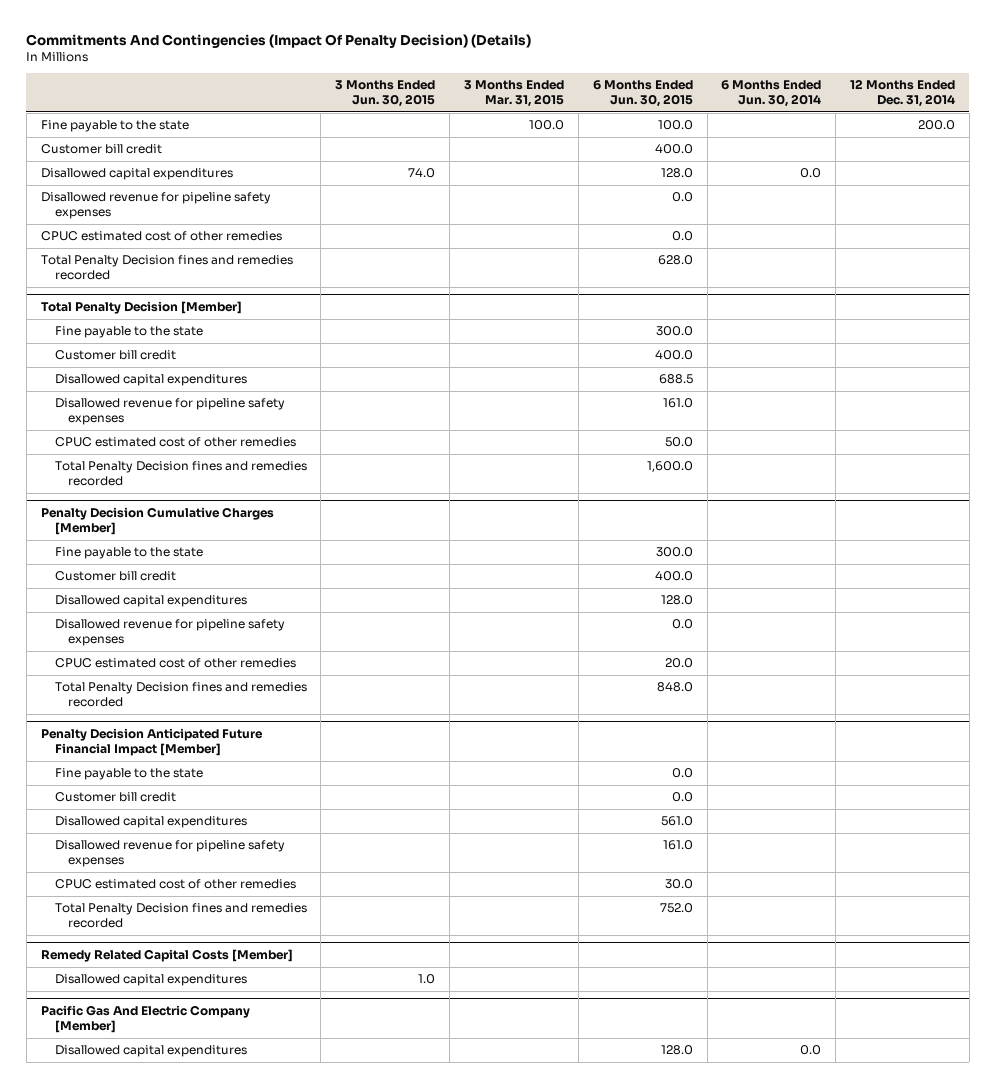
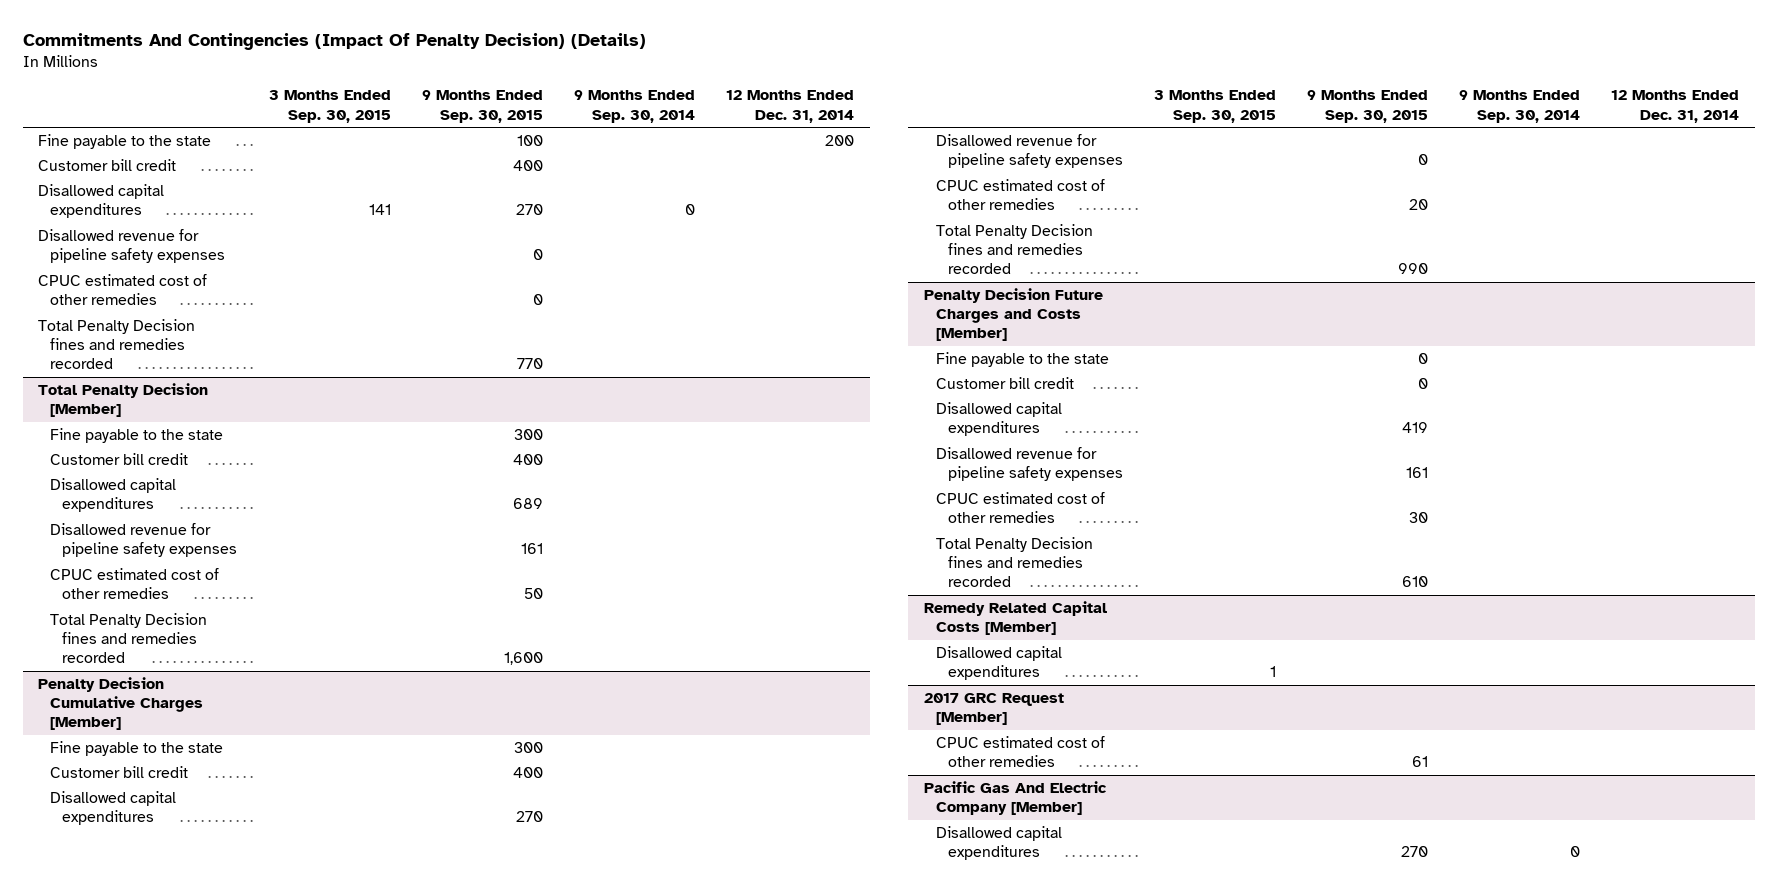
- | 3 Months Ended Jun. 30, 2015 | 3 Months Ended Mar. 31, 2015 | 6 Months Ended Jun. 30, 2015 | 6 Months Ended Jun. 30, 2014 | 12 Months Ended Dec. 31, 2014
+ | 3 Months Ended Sep. 30, 2015 | 9 Months Ended Sep. 30, 2015 | 9 Months Ended Sep. 30, 2014 | 12 Months Ended Dec. 31, 2014
- Fine payable to the state | | 100.0 | 100.0 | | 200.0
+ Fine payable to the state | | 100 | | 200
- Penalty Decision Anticipated Future Financial Impact [Member]
+ Penalty Decision Future Charges and Costs [Member]
+ 2017 GRC Request [Member]
+ CPUC estimated cost of other remedies | | 61 | |

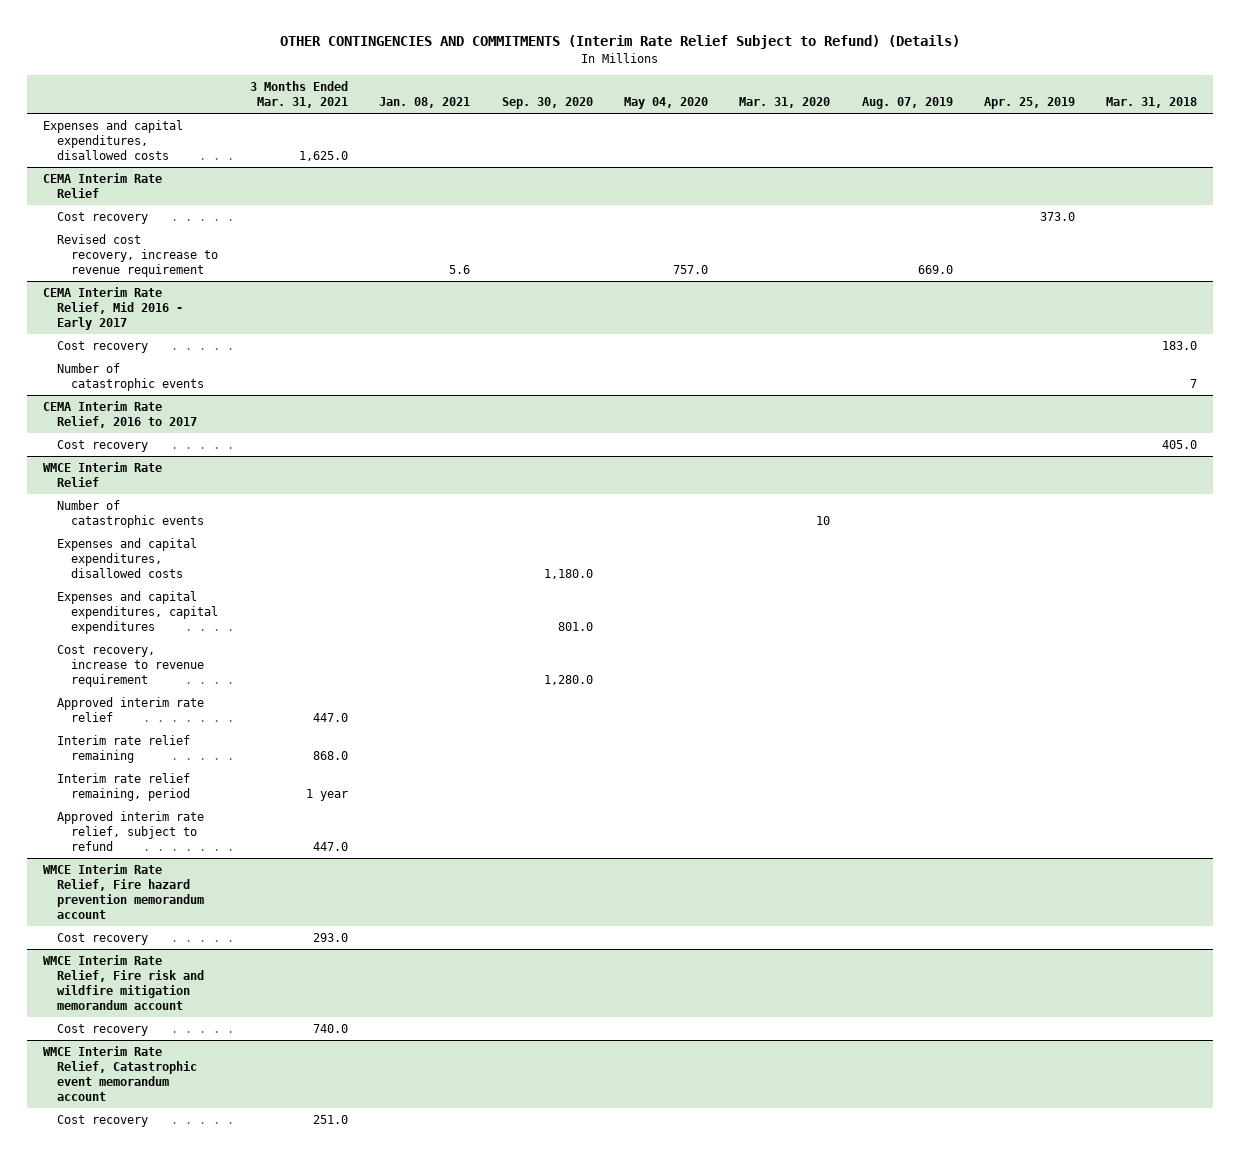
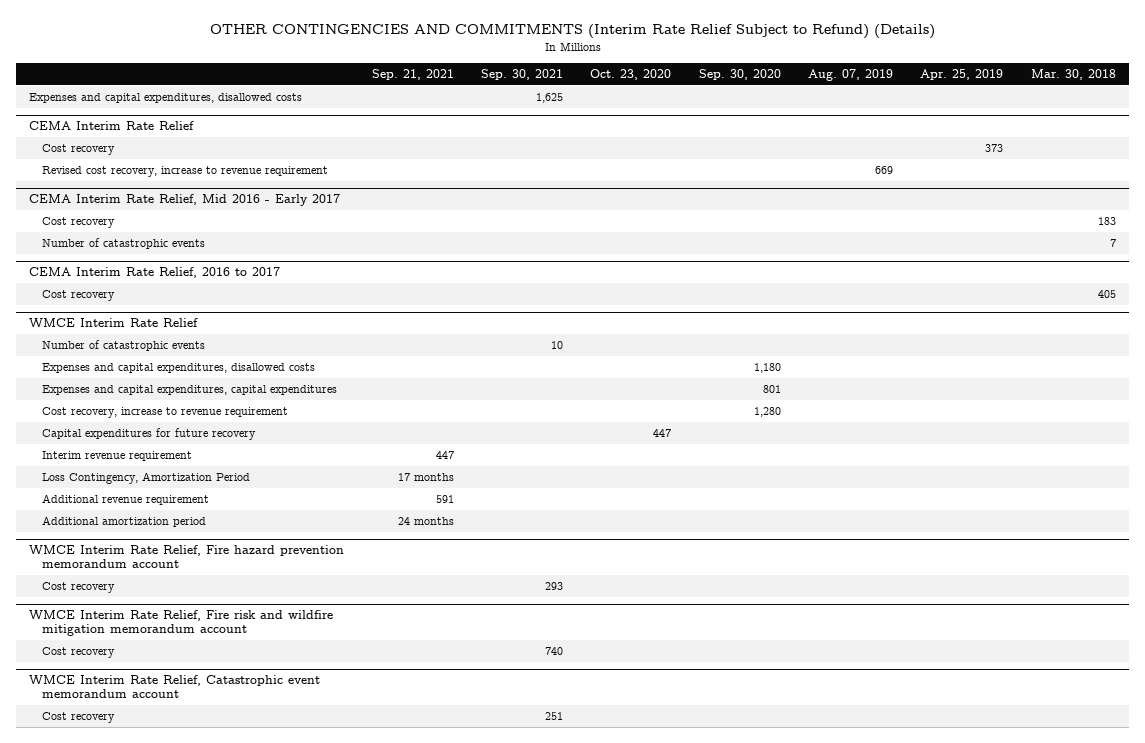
- | 3 Months Ended Mar. 31, 2021 | Jan. 08, 2021 | Sep. 30, 2020 | May 04, 2020 | Mar. 31, 2020 | Aug. 07, 2019 | Apr. 25, 2019 | Mar. 31, 2018
+ | Sep. 21, 2021 | Sep. 30, 2021 | Oct. 23, 2020 | Sep. 30, 2020 | Aug. 07, 2019 | Apr. 25, 2019 | Mar. 30, 2018
@ CEMA Interim Rate Relief
- Cost recovery | | | | | | | 373.0 |
- Revised cost recovery, increase to revenue requirement | | 5.6 | | 757.0 | | 669.0 | |
+ Cost recovery | | | | | | 373 |
+ Revised cost recovery, increase to revenue requirement | | | | | 669 | |
@ WMCE Interim Rate Relief
- Expenses and capital expenditures, disallowed costs | | | 1,180.0 | | | | |
- Expenses and capital expenditures, capital expenditures | | | 801.0 | | | | |
- Cost recovery, increase to revenue requirement | | | 1,280.0 | | | | |
- Approved interim rate relief | 447.0 | | | | | | |
- Interim rate relief remaining | 868.0 | | | | | | |
- Interim rate relief remaining, period | 1 year | | | | | | |
- Approved interim rate relief, subject to refund | 447.0 | | | | | | |
+ Expenses and capital expenditures, disallowed costs | | | | 1,180 | | |
+ Expenses and capital expenditures, capital expenditures | | | | 801 | | |
+ Cost recovery, increase to revenue requirement | | | | 1,280 | | |
+ Capital expenditures for future recovery | | | 447 | | | |
+ Interim revenue requirement | 447 | | | | | |
+ Loss Contingency, Amortization Period | 17 months | | | | | |
+ Additional revenue requirement | 591 | | | | | |
+ Additional amortization period | 24 months | | | | | |

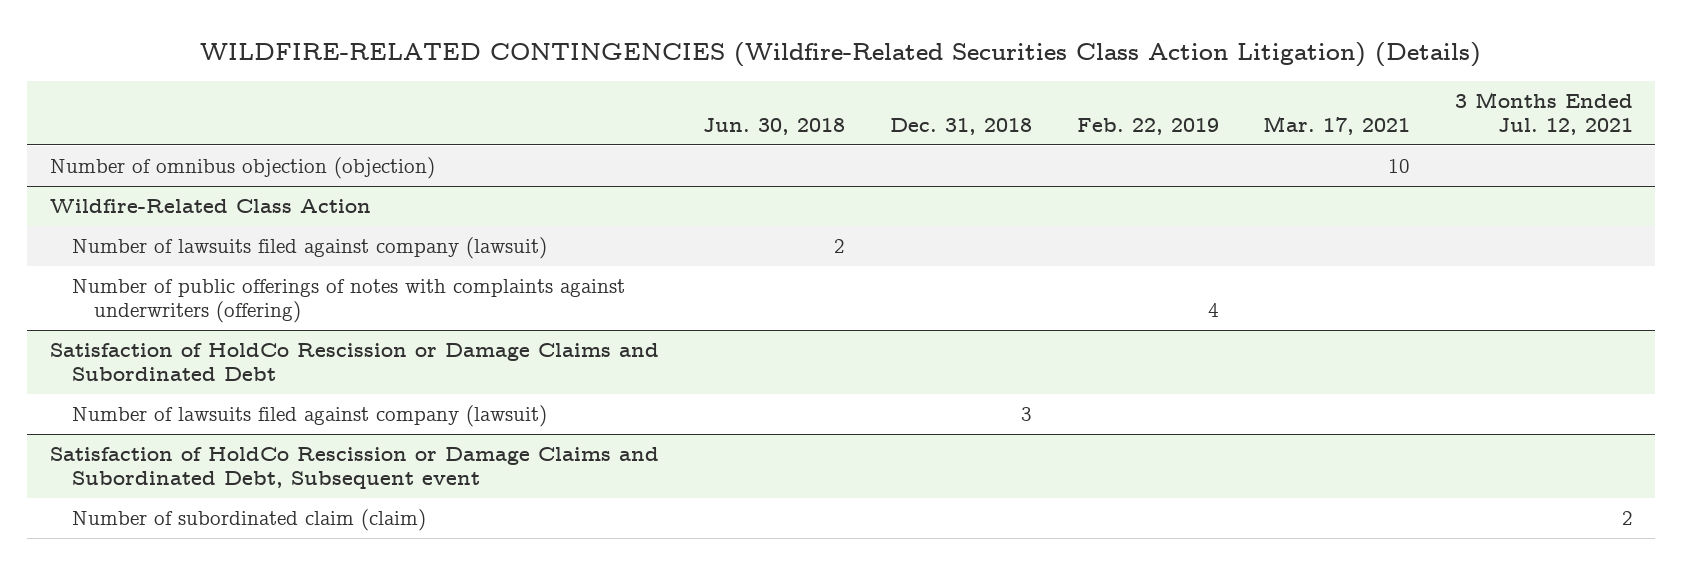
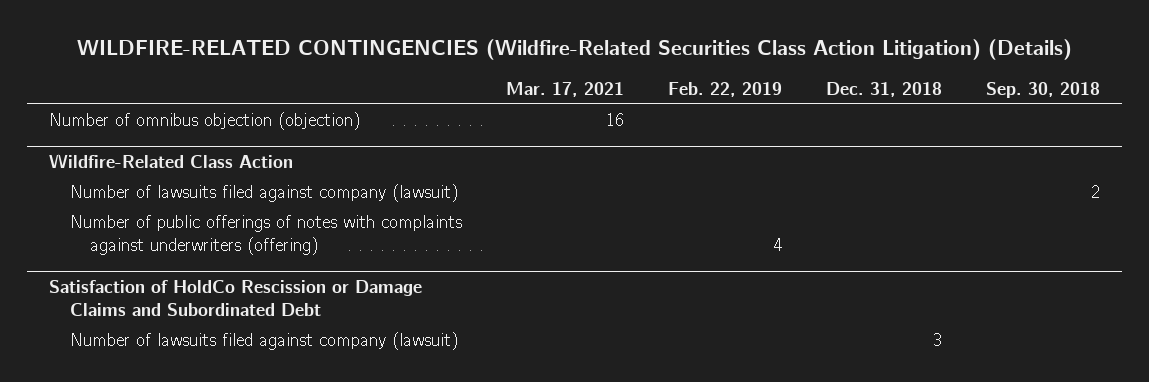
- | Jun. 30, 2018 | Dec. 31, 2018 | Feb. 22, 2019 | Mar. 17, 2021 | 3 Months Ended Jul. 12, 2021
+ | Mar. 17, 2021 | Feb. 22, 2019 | Dec. 31, 2018 | Sep. 30, 2018
- Number of omnibus objection (objection) | | | | 10 |
+ Number of omnibus objection (objection) | 16 | | |
- Satisfaction of HoldCo Rescission or Damage Claims and Subordinated Debt, Subsequent event
- Number of subordinated claim (claim) | | | | | 2

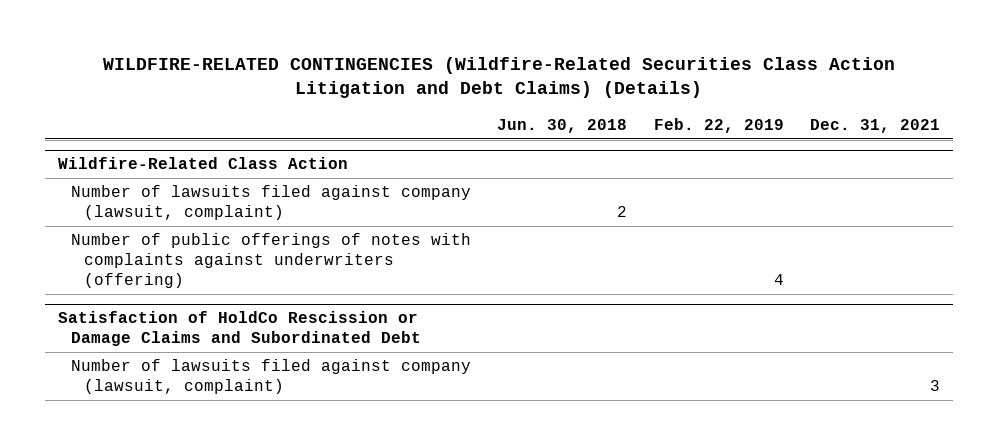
- WILDFIRE-RELATED CONTINGENCIES (Wildfire-Related Securities Class Action Litigation) (Details)
+ WILDFIRE-RELATED CONTINGENCIES (Wildfire-Related Securities Class Action Litigation and Debt Claims) (Details)
- | Mar. 17, 2021 | Feb. 22, 2019 | Dec. 31, 2018 | Sep. 30, 2018
+ | Jun. 30, 2018 | Feb. 22, 2019 | Dec. 31, 2021
- Number of omnibus objection (objection) | 16 | | |
@ Wildfire-Related Class Action
- Number of lawsuits filed against company (lawsuit) | | | | 2
+ Number of lawsuits filed against company (lawsuit, complaint) | 2 | |
@ Satisfaction of HoldCo Rescission or Damage Claims and Subordinated Debt
- Number of lawsuits filed against company (lawsuit) | | | 3 |
+ Number of lawsuits filed against company (lawsuit, complaint) | | | 3

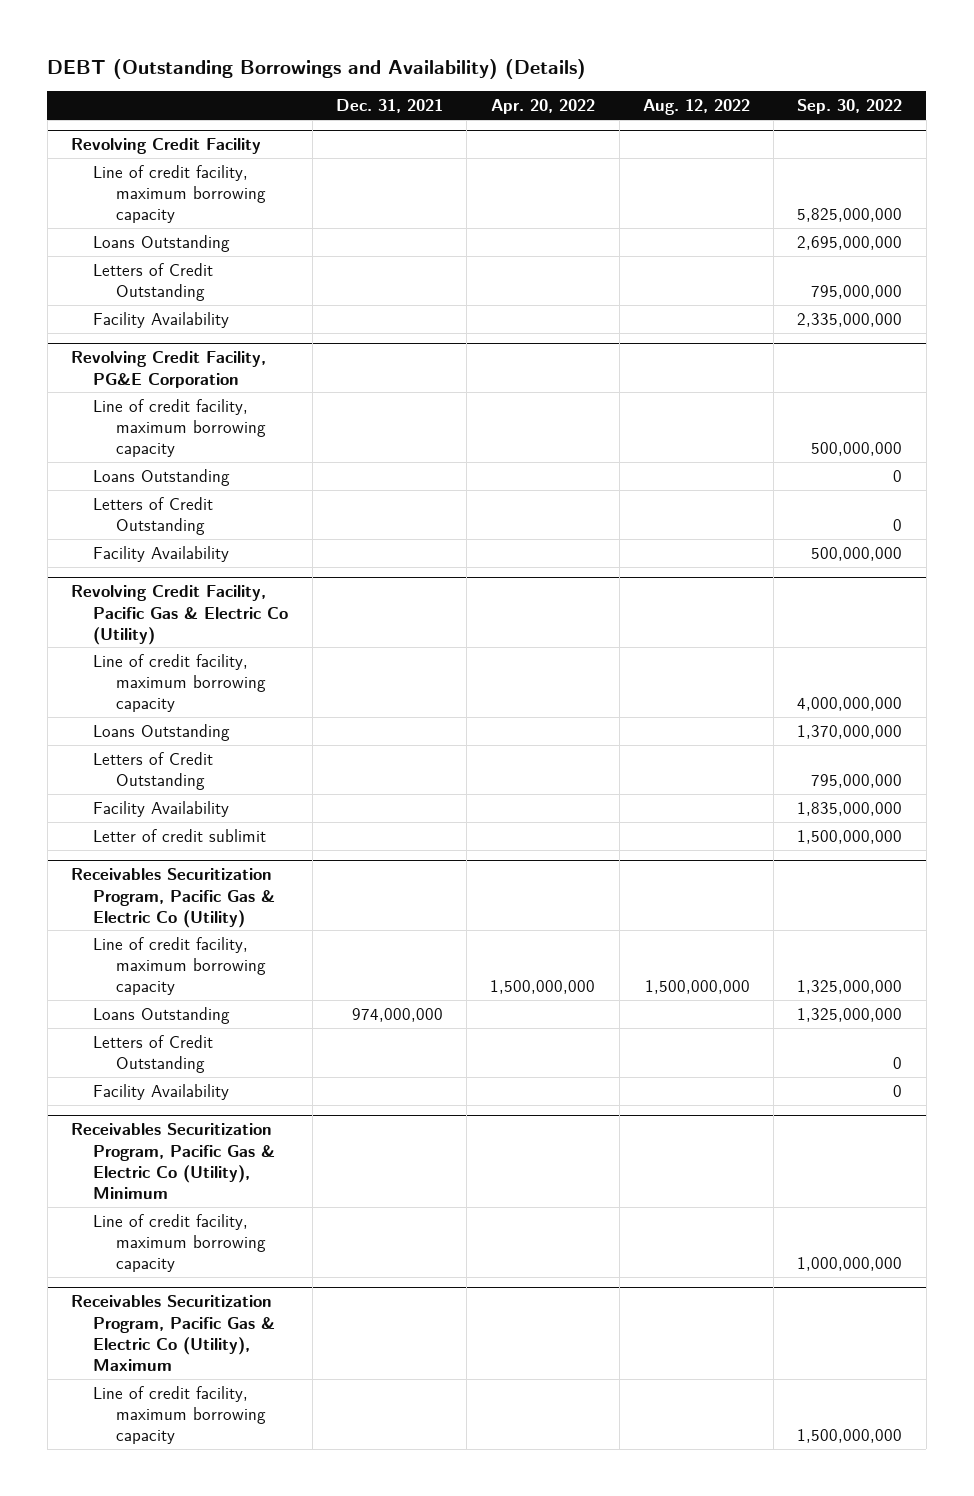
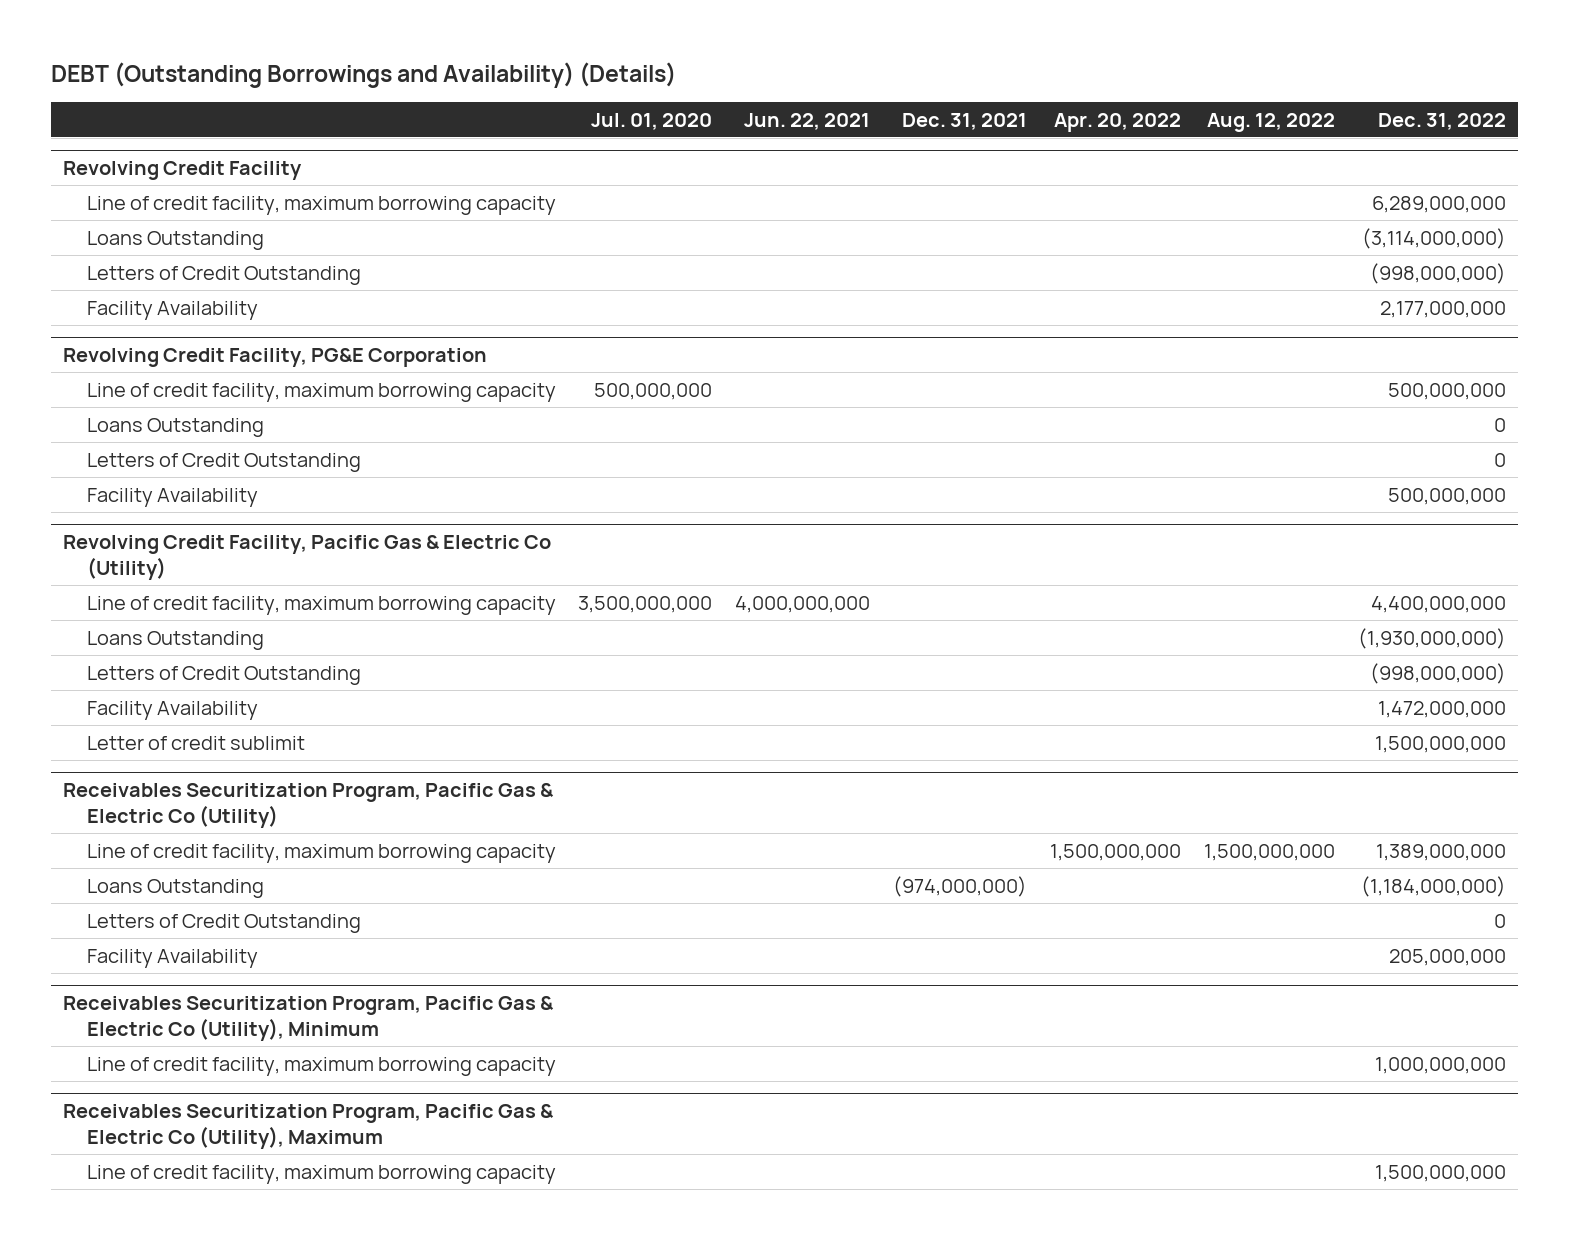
- | Dec. 31, 2021 | Apr. 20, 2022 | Aug. 12, 2022 | Sep. 30, 2022
+ | Jul. 01, 2020 | Jun. 22, 2021 | Dec. 31, 2021 | Apr. 20, 2022 | Aug. 12, 2022 | Dec. 31, 2022
@ Receivables Securitization Program, Pacific Gas & Electric Co (Utility)
- Loans Outstanding | 974,000,000 | | | 1,325,000,000
+ Loans Outstanding | | | (974,000,000) | | | (1,184,000,000)

